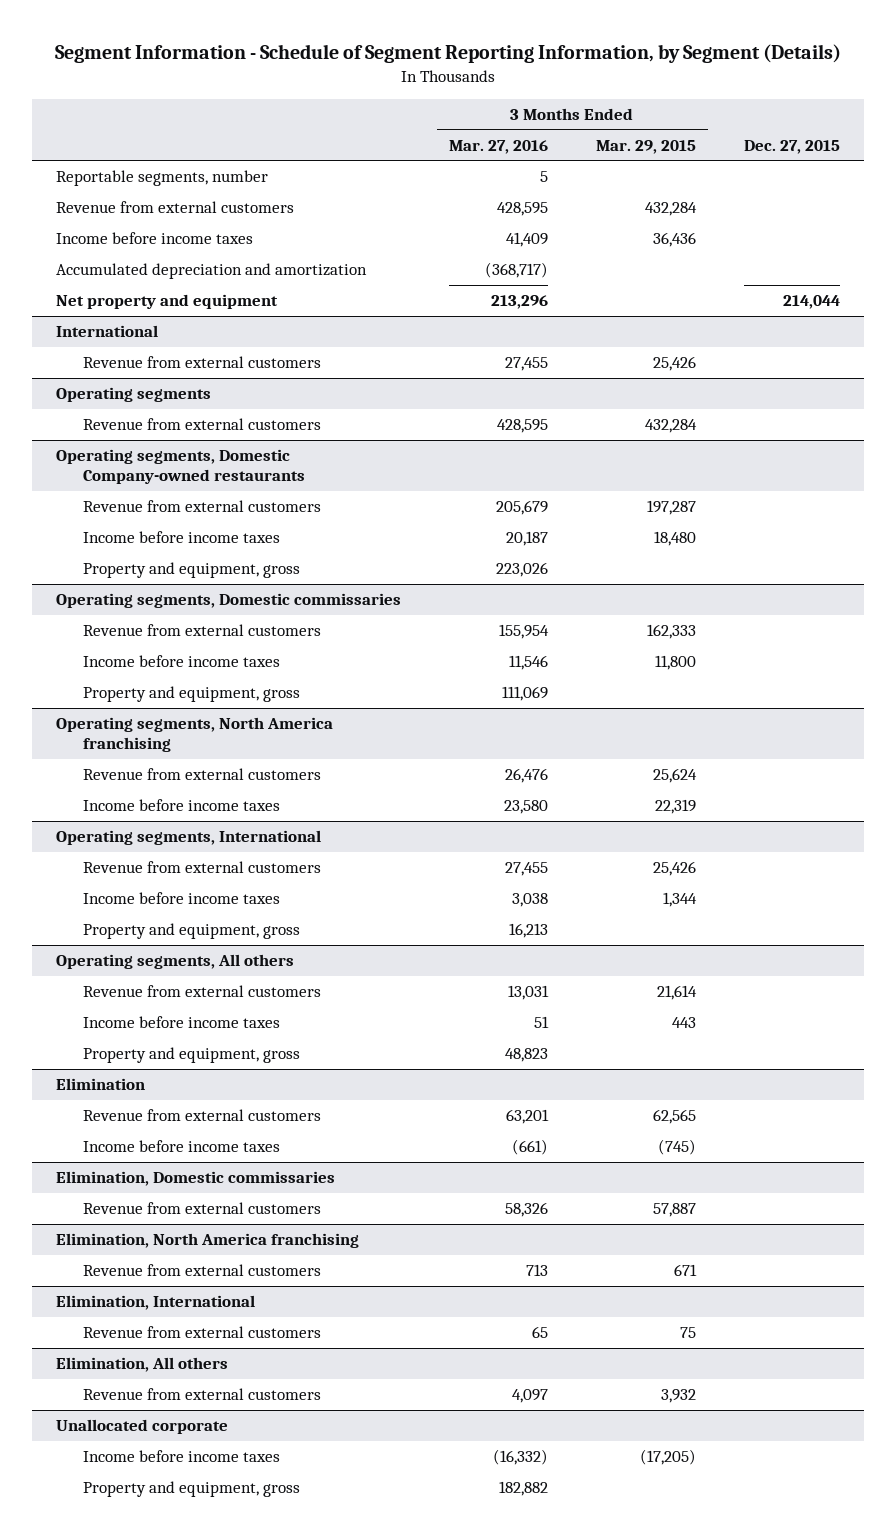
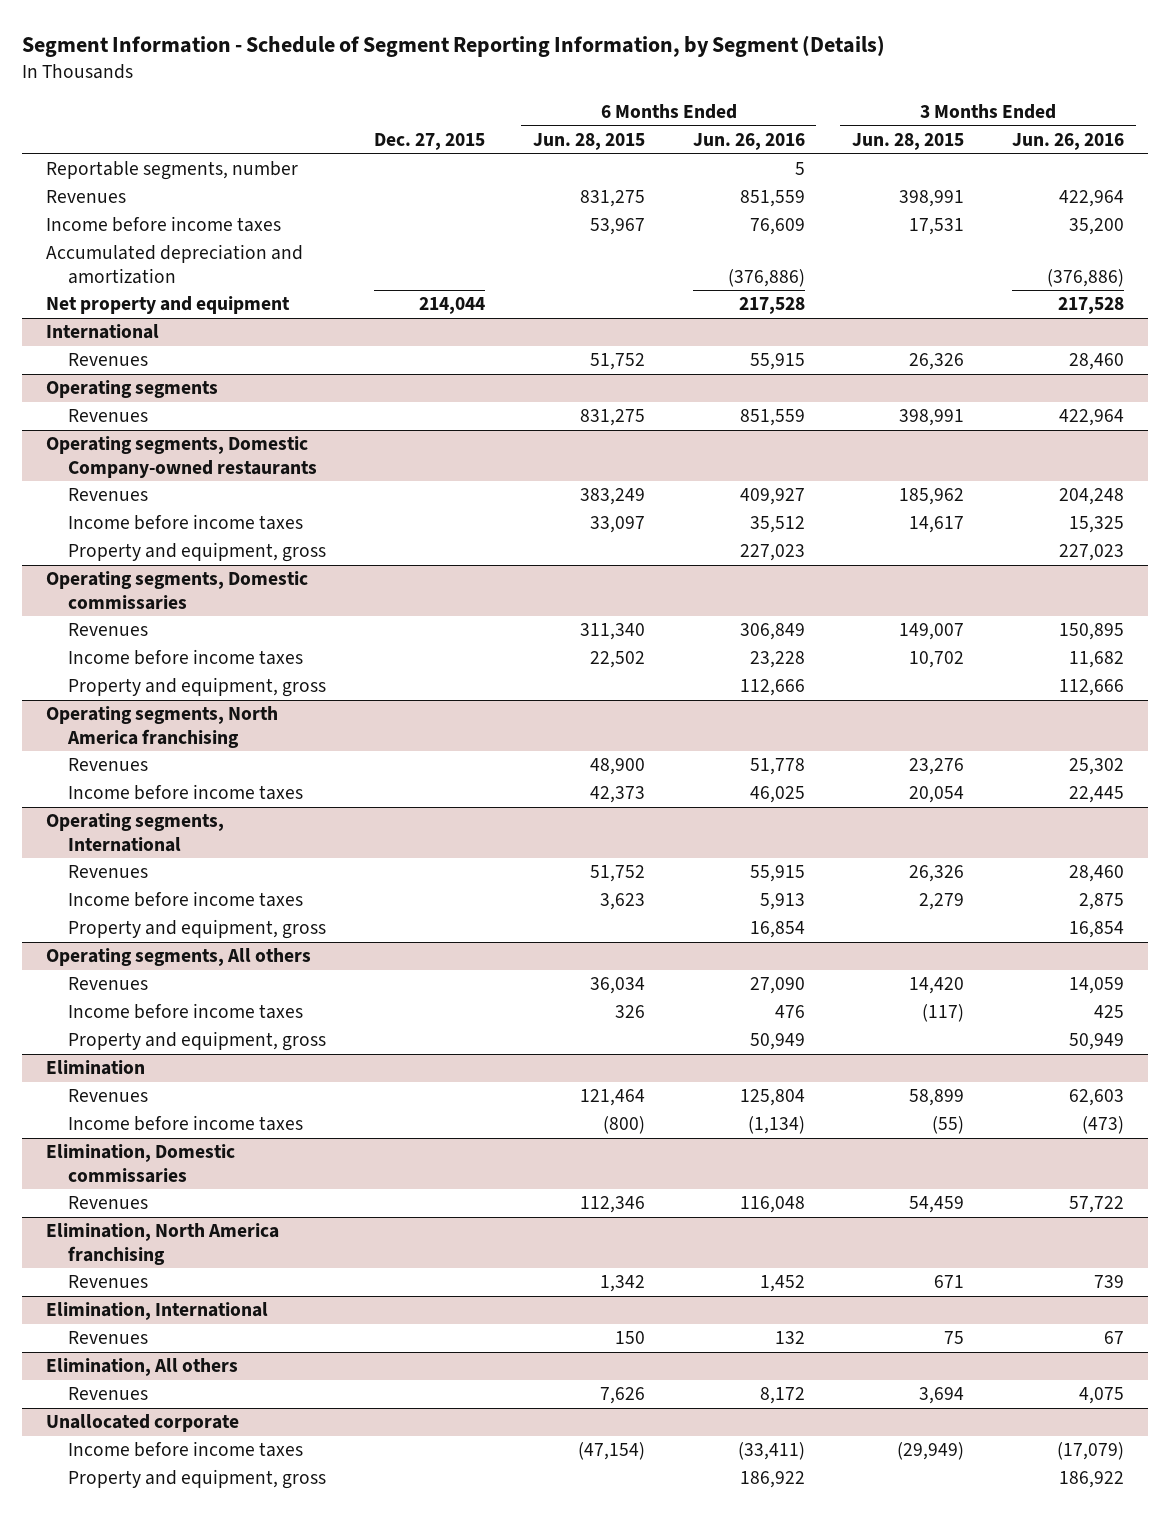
- | 3 Months Ended Mar. 27, 2016 | 3 Months Ended Mar. 29, 2015 | Dec. 27, 2015
+ | Dec. 27, 2015 | 6 Months Ended Jun. 28, 2015 | 6 Months Ended Jun. 26, 2016 | 3 Months Ended Jun. 28, 2015 | 3 Months Ended Jun. 26, 2016
- Revenue from external customers | 428,595 | 432,284 |
+ Revenues | | 831,275 | 851,559 | 398,991 | 422,964
@ International
- Revenue from external customers | 27,455 | 25,426 |
+ Revenues | | 51,752 | 55,915 | 26,326 | 28,460
@ Operating segments
- Revenue from external customers | 428,595 | 432,284 |
+ Revenues | | 831,275 | 851,559 | 398,991 | 422,964
@ Operating segments, Domestic Company-owned restaurants
- Revenue from external customers | 205,679 | 197,287 |
+ Revenues | | 383,249 | 409,927 | 185,962 | 204,248
@ Operating segments, Domestic commissaries
- Revenue from external customers | 155,954 | 162,333 |
+ Revenues | | 311,340 | 306,849 | 149,007 | 150,895
@ Operating segments, North America franchising
- Revenue from external customers | 26,476 | 25,624 |
+ Revenues | | 48,900 | 51,778 | 23,276 | 25,302
@ Operating segments, International
- Revenue from external customers | 27,455 | 25,426 |
+ Revenues | | 51,752 | 55,915 | 26,326 | 28,460
@ Operating segments, All others
- Revenue from external customers | 13,031 | 21,614 |
+ Revenues | | 36,034 | 27,090 | 14,420 | 14,059
@ Elimination
- Revenue from external customers | 63,201 | 62,565 |
+ Revenues | | 121,464 | 125,804 | 58,899 | 62,603
@ Elimination, Domestic commissaries
- Revenue from external customers | 58,326 | 57,887 |
+ Revenues | | 112,346 | 116,048 | 54,459 | 57,722
@ Elimination, North America franchising
- Revenue from external customers | 713 | 671 |
+ Revenues | | 1,342 | 1,452 | 671 | 739
@ Elimination, International
- Revenue from external customers | 65 | 75 |
+ Revenues | | 150 | 132 | 75 | 67
@ Elimination, All others
- Revenue from external customers | 4,097 | 3,932 |
+ Revenues | | 7,626 | 8,172 | 3,694 | 4,075

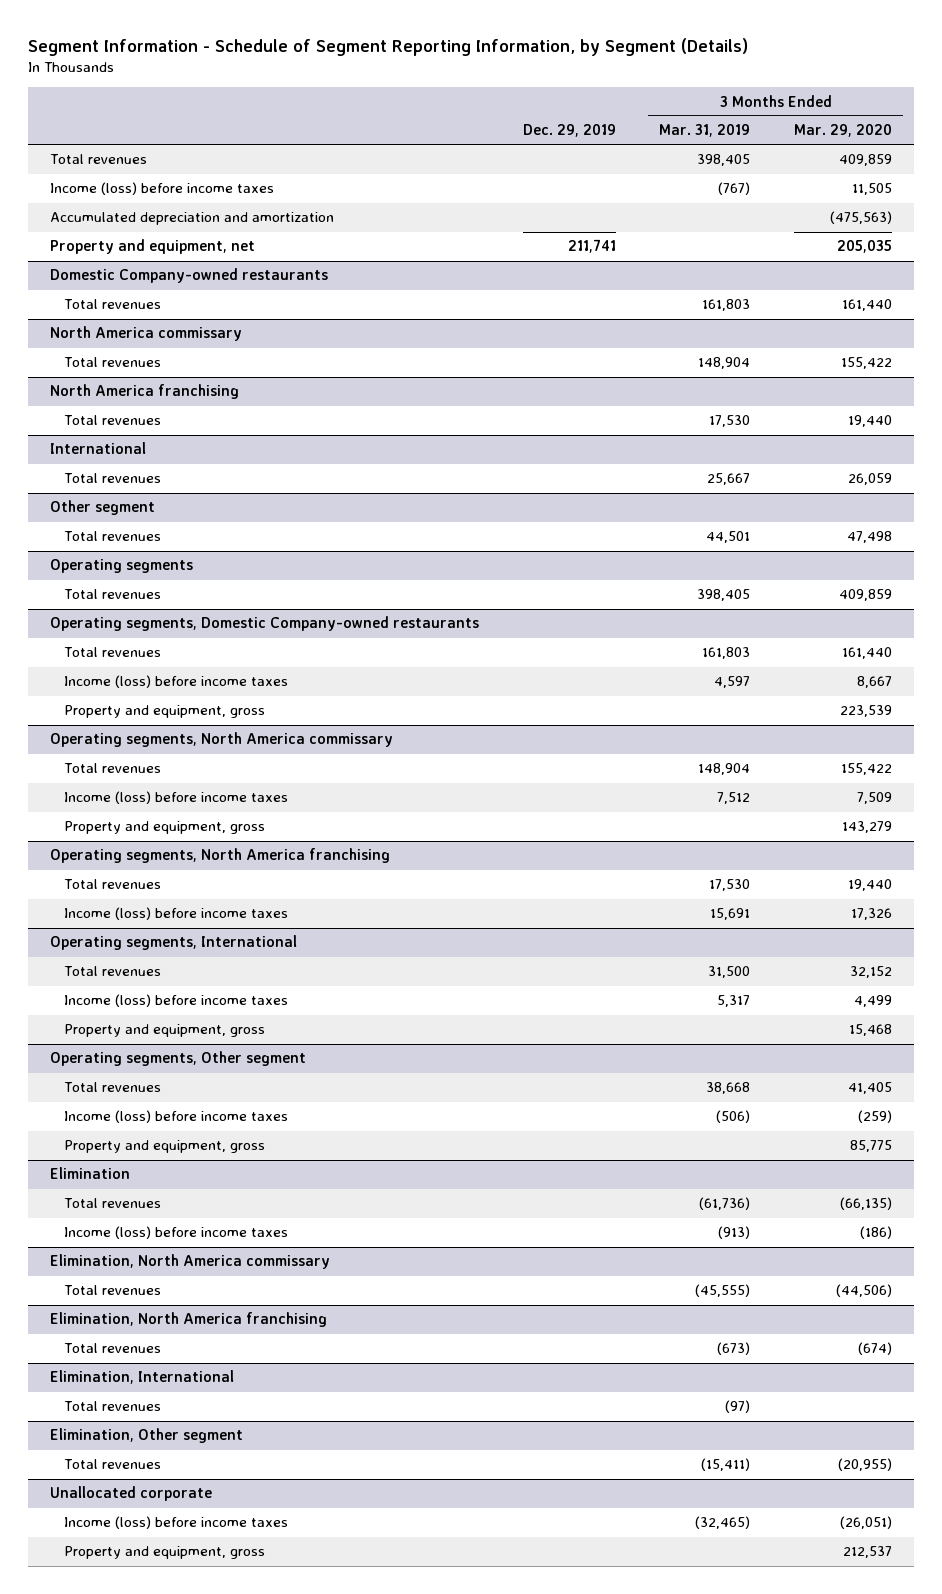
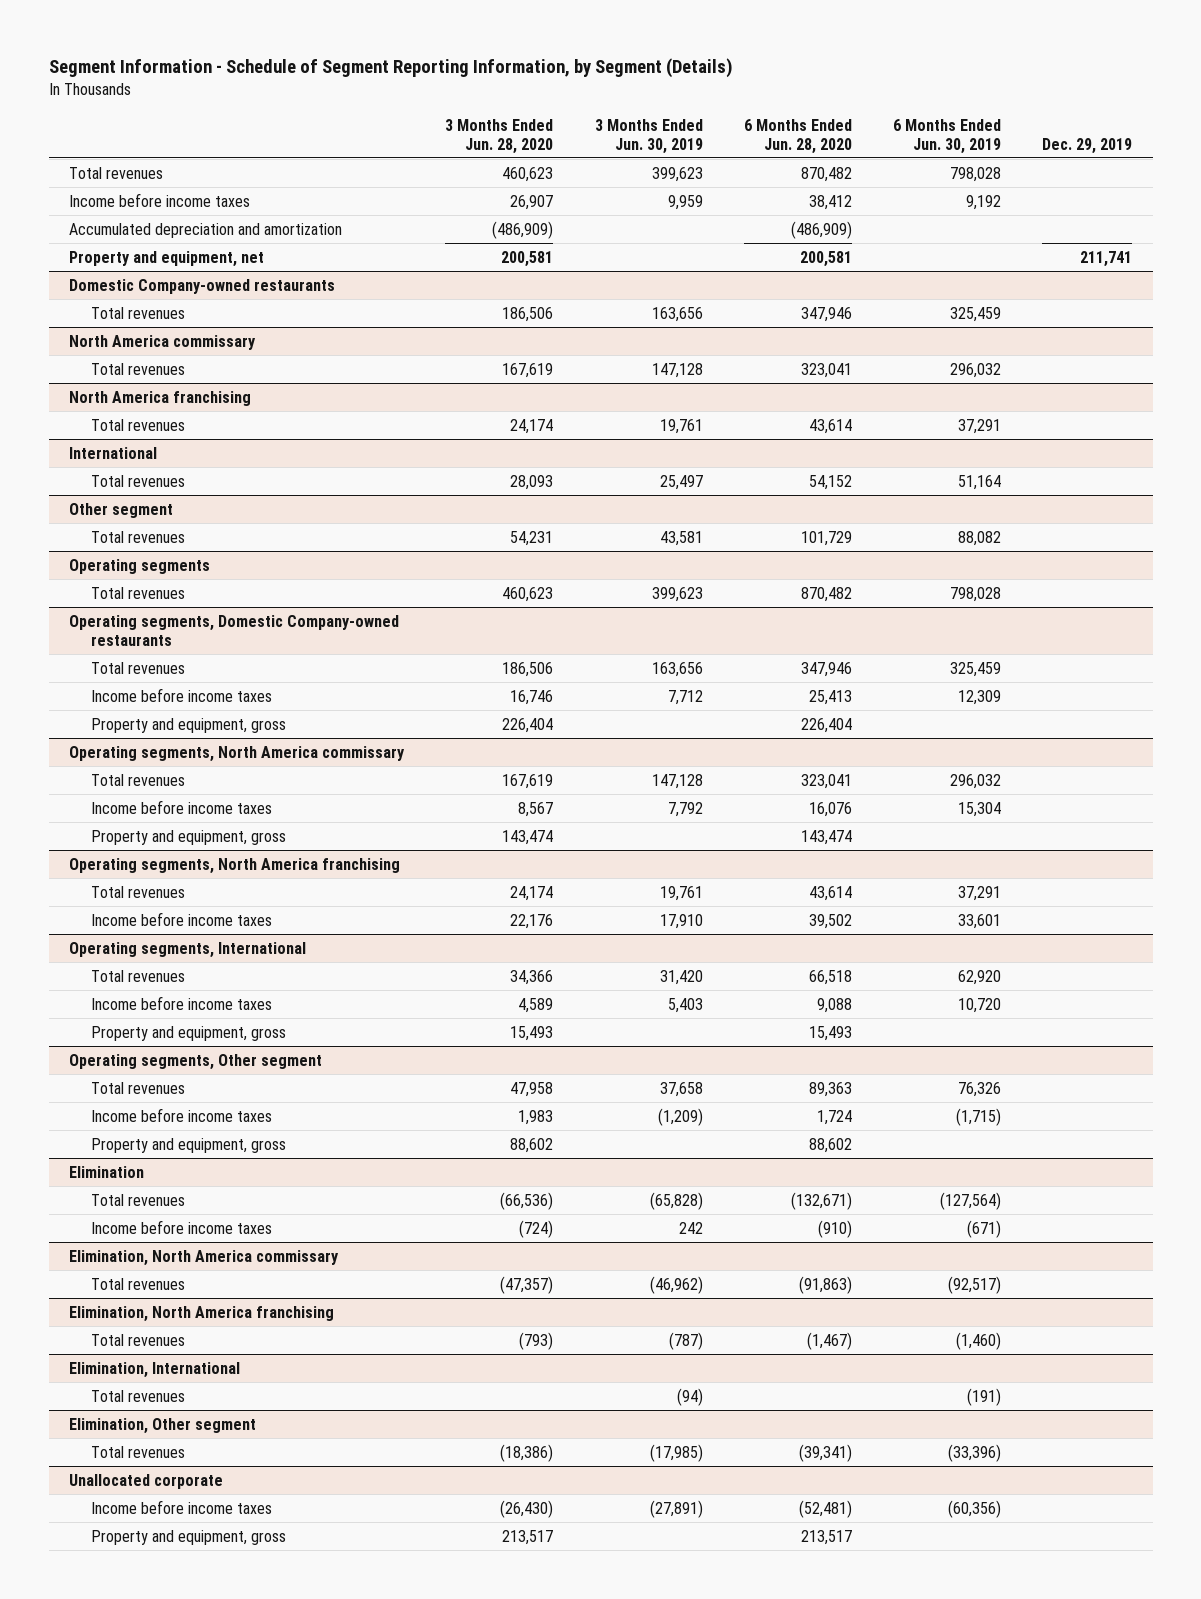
- | Dec. 29, 2019 | 3 Months Ended Mar. 31, 2019 | 3 Months Ended Mar. 29, 2020
+ | 3 Months Ended Jun. 28, 2020 | 3 Months Ended Jun. 30, 2019 | 6 Months Ended Jun. 28, 2020 | 6 Months Ended Jun. 30, 2019 | Dec. 29, 2019
- Income (loss) before income taxes | | (767) | 11,505
+ Income before income taxes | 26,907 | 9,959 | 38,412 | 9,192 |
@ Operating segments, Domestic Company-owned restaurants
- Income (loss) before income taxes | | 4,597 | 8,667
+ Income before income taxes | 16,746 | 7,712 | 25,413 | 12,309 |
@ Operating segments, North America commissary
- Income (loss) before income taxes | | 7,512 | 7,509
+ Income before income taxes | 8,567 | 7,792 | 16,076 | 15,304 |
@ Operating segments, North America franchising
- Income (loss) before income taxes | | 15,691 | 17,326
+ Income before income taxes | 22,176 | 17,910 | 39,502 | 33,601 |
@ Operating segments, International
- Income (loss) before income taxes | | 5,317 | 4,499
+ Income before income taxes | 4,589 | 5,403 | 9,088 | 10,720 |
@ Operating segments, Other segment
- Income (loss) before income taxes | | (506) | (259)
+ Income before income taxes | 1,983 | (1,209) | 1,724 | (1,715) |
@ Elimination
- Income (loss) before income taxes | | (913) | (186)
+ Income before income taxes | (724) | 242 | (910) | (671) |
@ Unallocated corporate
- Income (loss) before income taxes | | (32,465) | (26,051)
+ Income before income taxes | (26,430) | (27,891) | (52,481) | (60,356) |

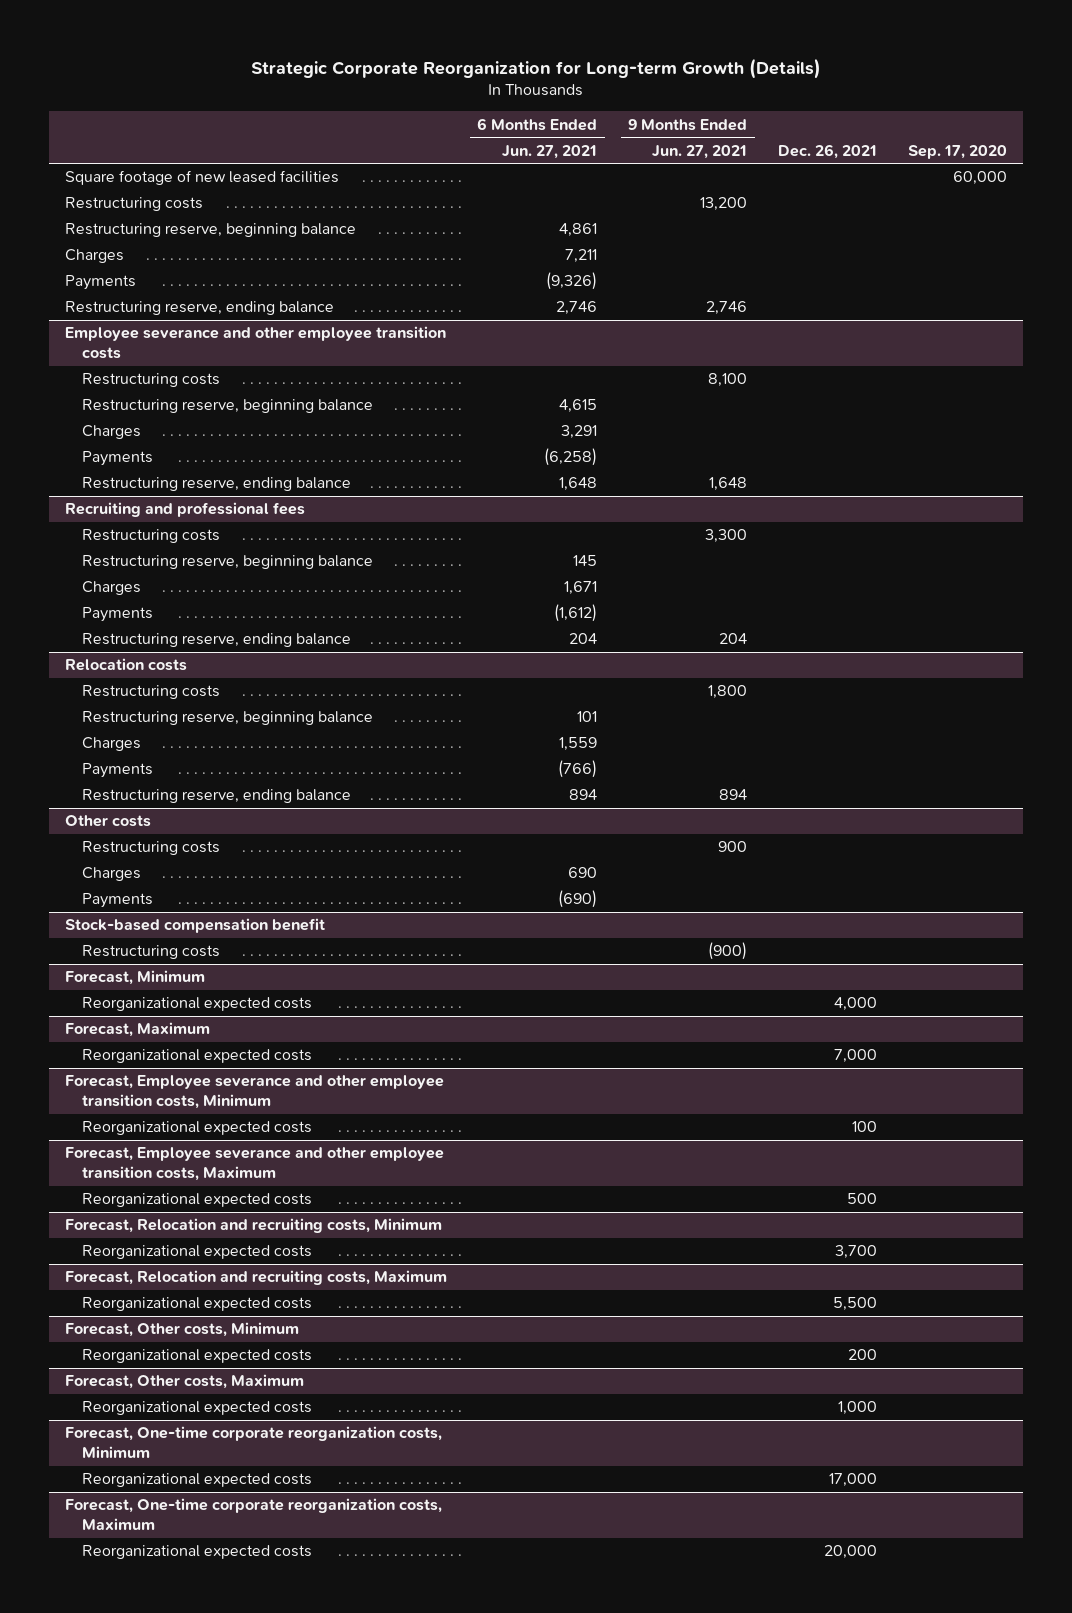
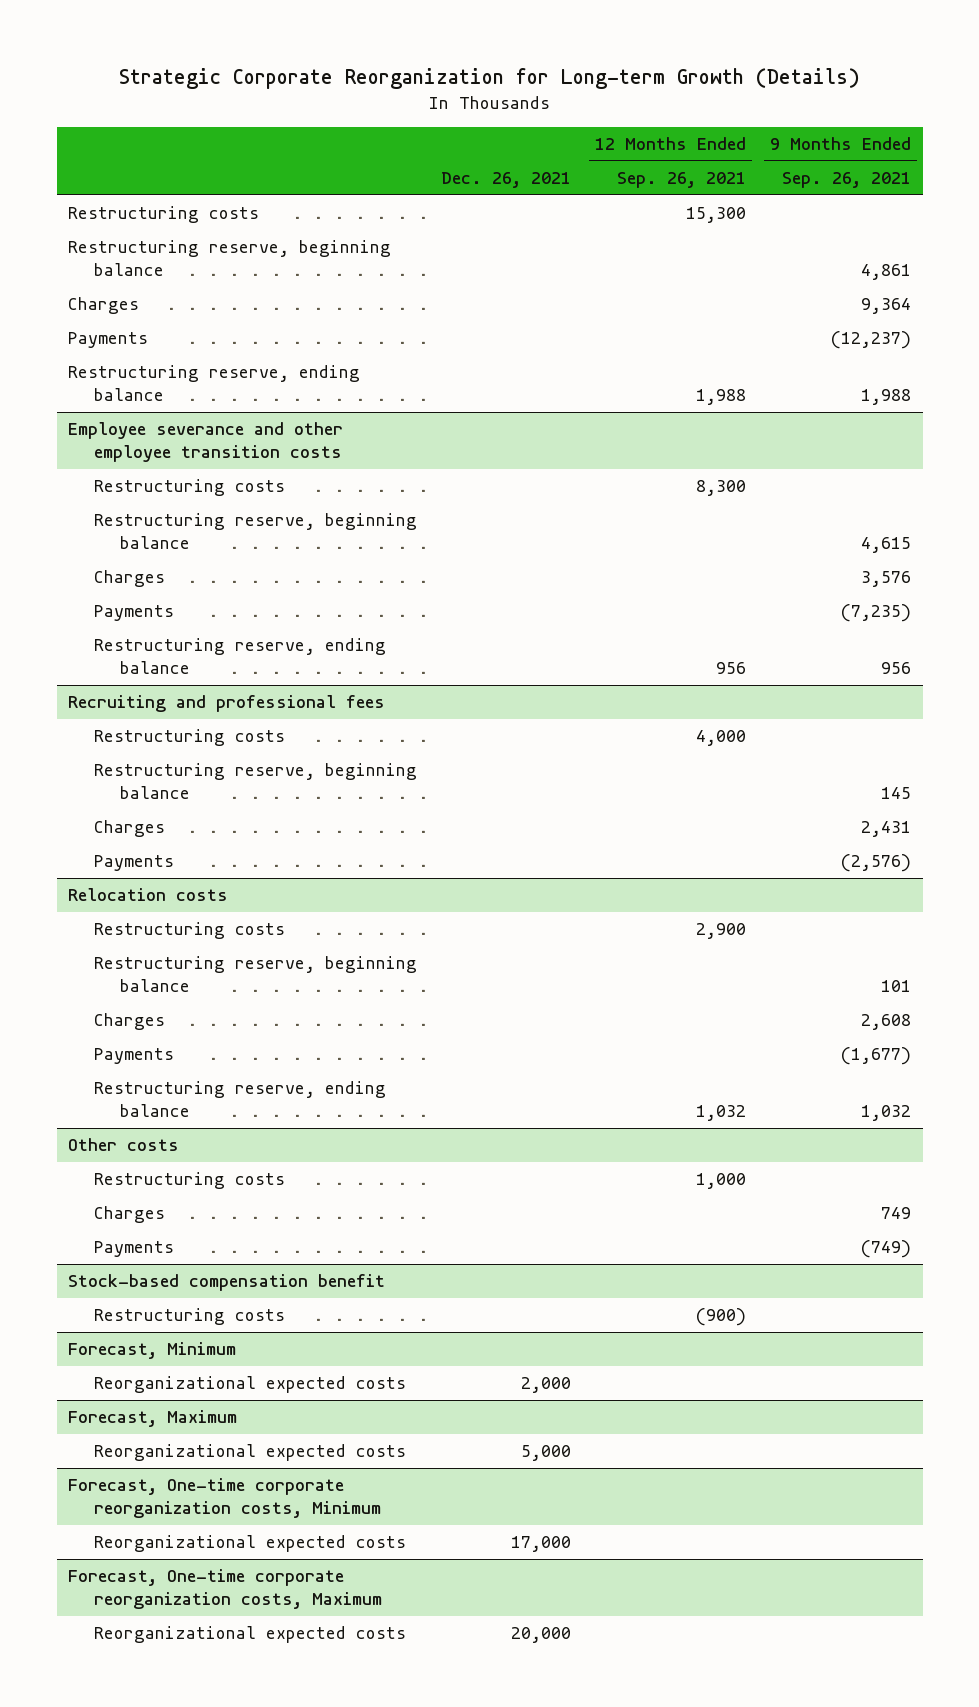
- | 6 Months Ended Jun. 27, 2021 | 9 Months Ended Jun. 27, 2021 | Dec. 26, 2021 | Sep. 17, 2020
+ | Dec. 26, 2021 | 12 Months Ended Sep. 26, 2021 | 9 Months Ended Sep. 26, 2021
- Square footage of new leased facilities | | | | 60,000
@ Recruiting and professional fees
- Restructuring reserve, ending balance | 204 | 204 | |
@ Forecast, Minimum
- Reorganizational expected costs | | | 4,000 |
+ Reorganizational expected costs | 2,000 | |
@ Forecast, Maximum
- Reorganizational expected costs | | | 7,000 |
- Forecast, Employee severance and other employee transition costs, Minimum
- Reorganizational expected costs | | | 100 |
- Forecast, Employee severance and other employee transition costs, Maximum
- Reorganizational expected costs | | | 500 |
- Forecast, Relocation and recruiting costs, Minimum
- Reorganizational expected costs | | | 3,700 |
- Forecast, Relocation and recruiting costs, Maximum
- Reorganizational expected costs | | | 5,500 |
- Forecast, Other costs, Minimum
- Reorganizational expected costs | | | 200 |
- Forecast, Other costs, Maximum
- Reorganizational expected costs | | | 1,000 |
@ Forecast, Maximum
+ Reorganizational expected costs | 5,000 | |

